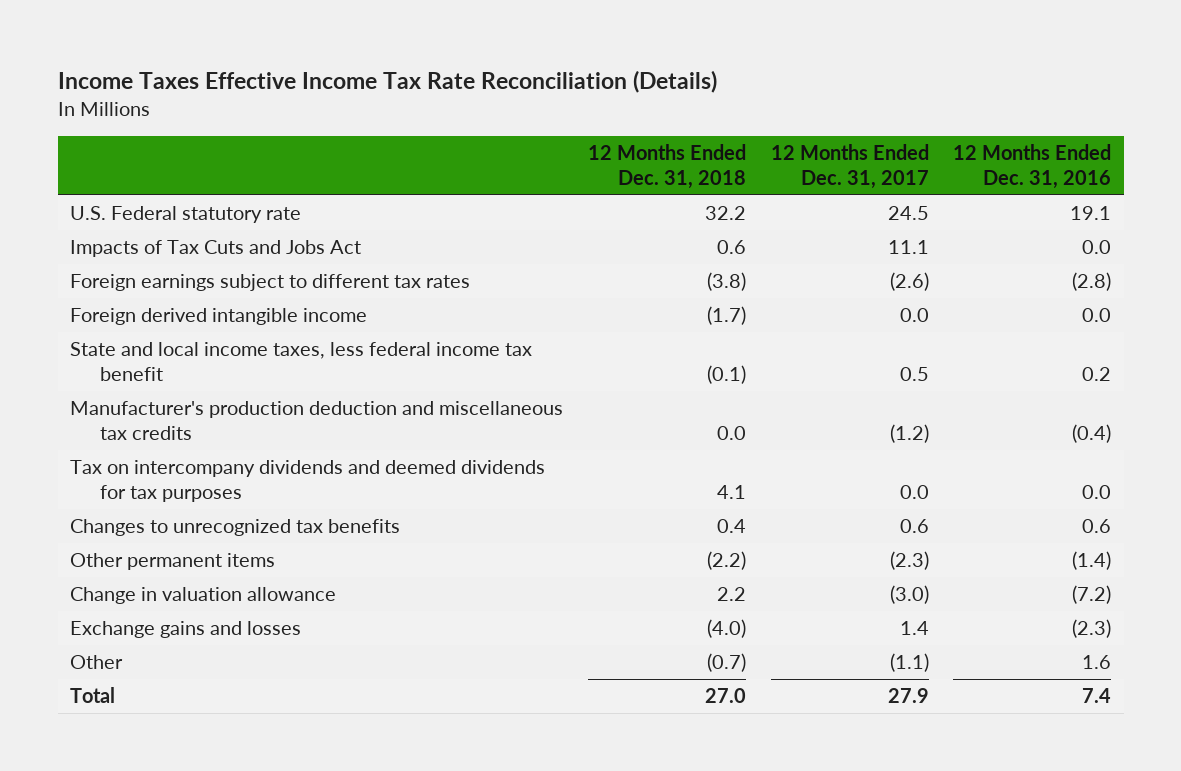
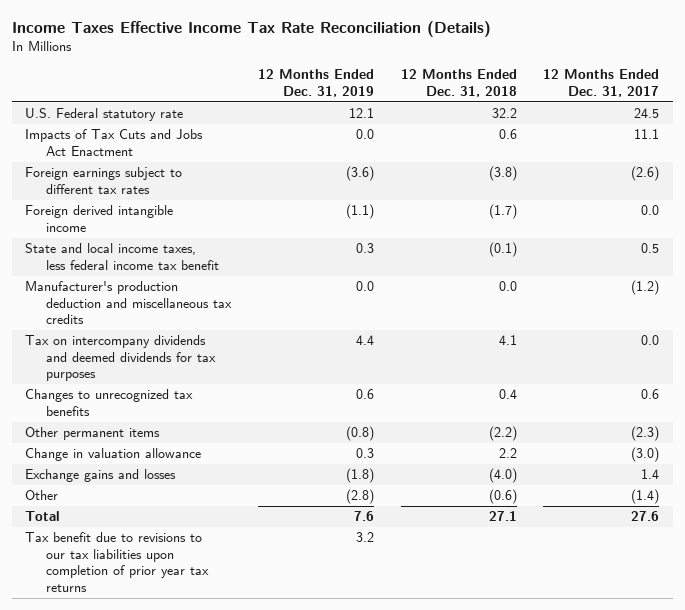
- | 12 Months Ended Dec. 31, 2018 | 12 Months Ended Dec. 31, 2017 | 12 Months Ended Dec. 31, 2016
+ | 12 Months Ended Dec. 31, 2019 | 12 Months Ended Dec. 31, 2018 | 12 Months Ended Dec. 31, 2017
- Impacts of Tax Cuts and Jobs Act | 0.6 | 11.1 | 0.0
+ Impacts of Tax Cuts and Jobs Act Enactment | 0.0 | 0.6 | 11.1
- Other | (0.7) | (1.1) | 1.6
- Total | 27.0 | 27.9 | 7.4
+ Other | (2.8) | (0.6) | (1.4)
+ Total | 7.6 | 27.1 | 27.6
+ Tax benefit due to revisions to our tax liabilities upon completion of prior year tax returns | 3.2 | |

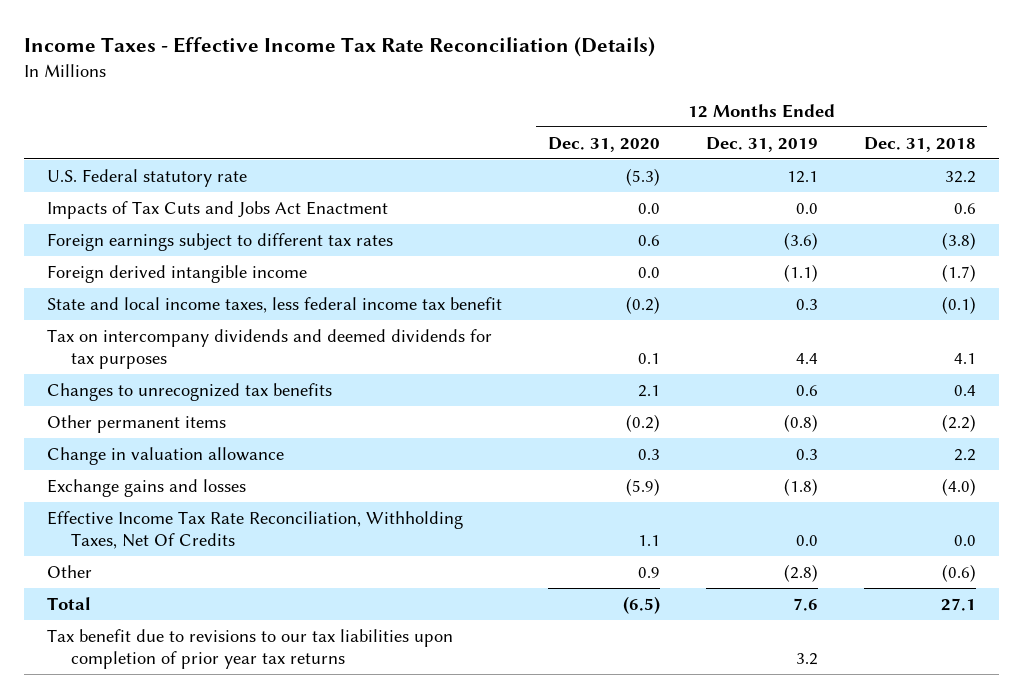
- Income Taxes Effective Income Tax Rate Reconciliation (Details)
+ Income Taxes - Effective Income Tax Rate Reconciliation (Details)
- | 12 Months Ended Dec. 31, 2019 | 12 Months Ended Dec. 31, 2018 | 12 Months Ended Dec. 31, 2017
+ | 12 Months Ended Dec. 31, 2020 | 12 Months Ended Dec. 31, 2019 | 12 Months Ended Dec. 31, 2018
- Manufacturer's production deduction and miscellaneous tax credits | 0.0 | 0.0 | (1.2)
+ Effective Income Tax Rate Reconciliation, Withholding Taxes, Net Of Credits | 1.1 | 0.0 | 0.0

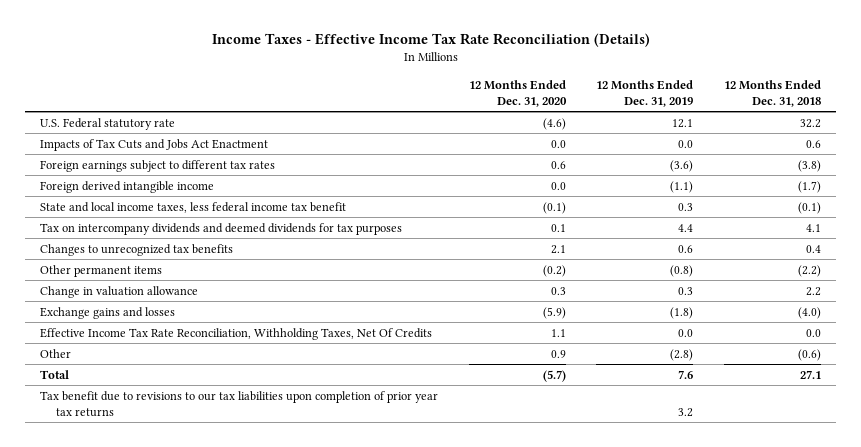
- U.S. Federal statutory rate | (5.3) | 12.1 | 32.2
+ U.S. Federal statutory rate | (4.6) | 12.1 | 32.2
- State and local income taxes, less federal income tax benefit | (0.2) | 0.3 | (0.1)
+ State and local income taxes, less federal income tax benefit | (0.1) | 0.3 | (0.1)
- Total | (6.5) | 7.6 | 27.1
+ Total | (5.7) | 7.6 | 27.1

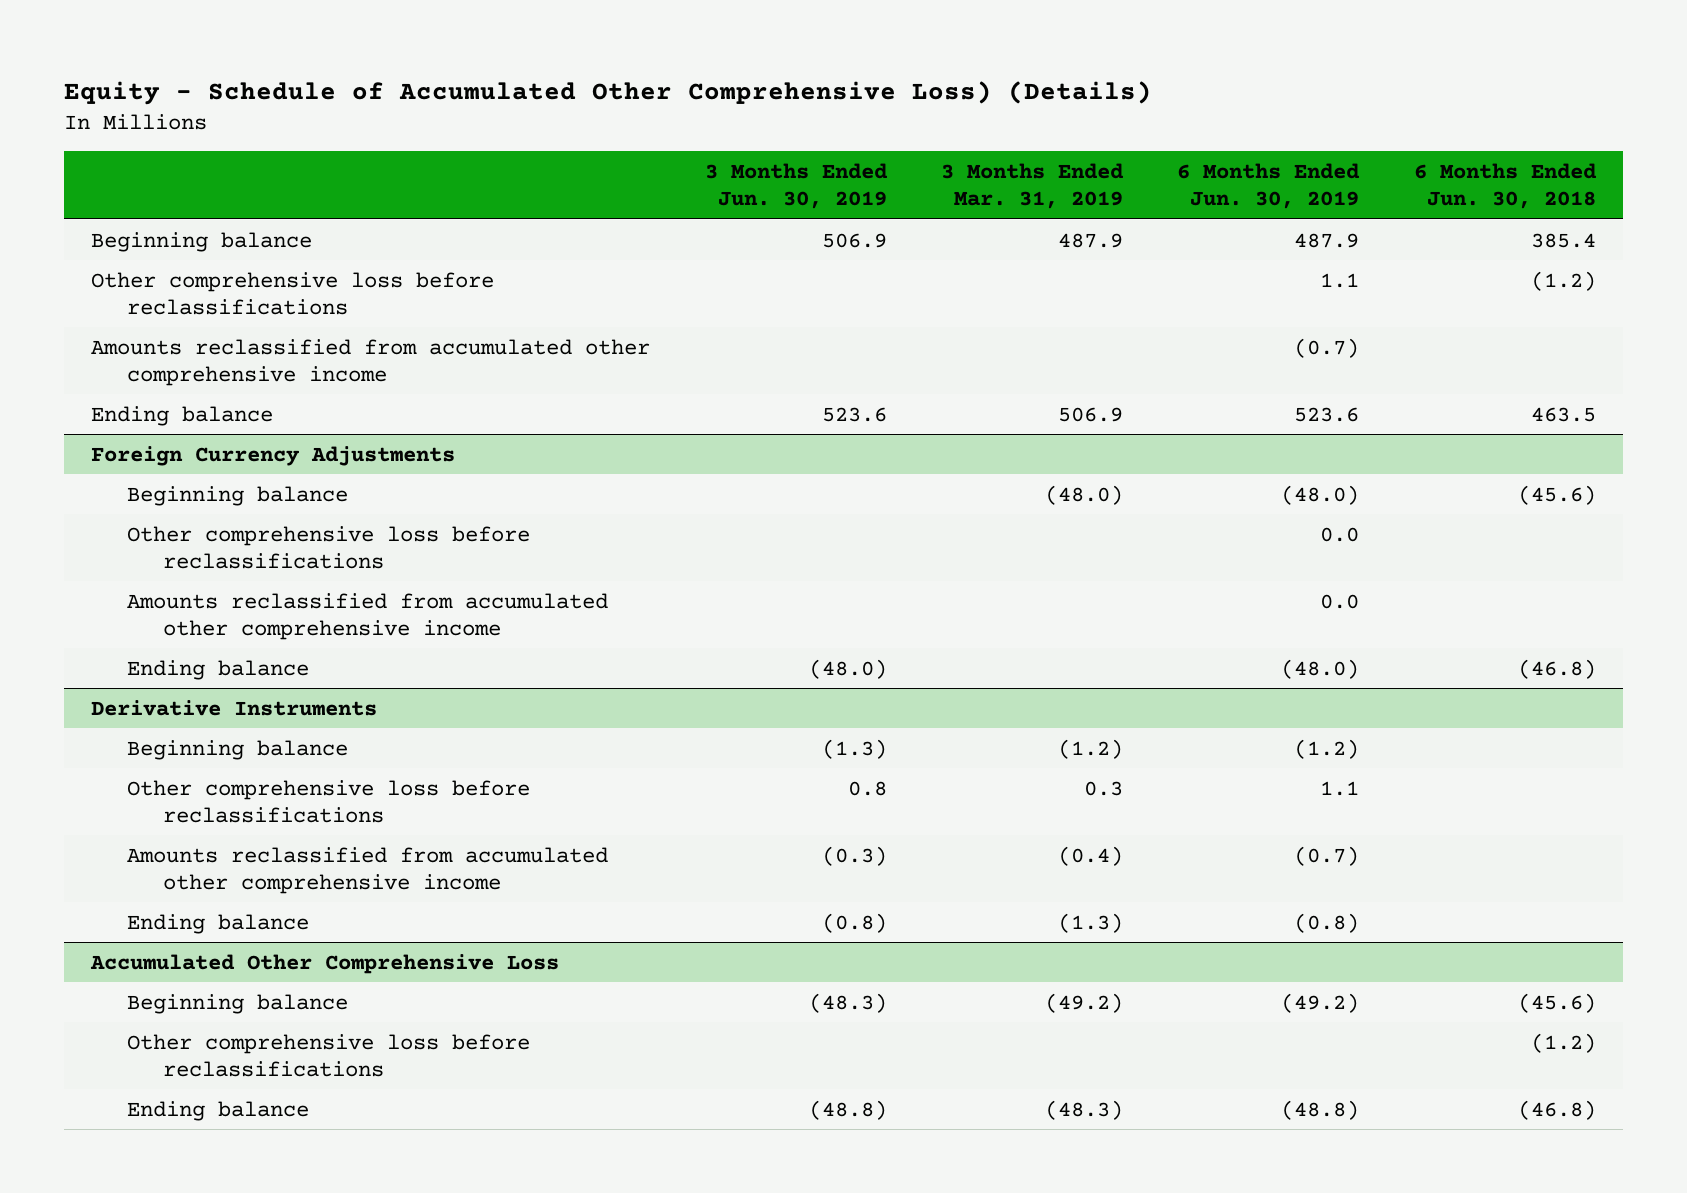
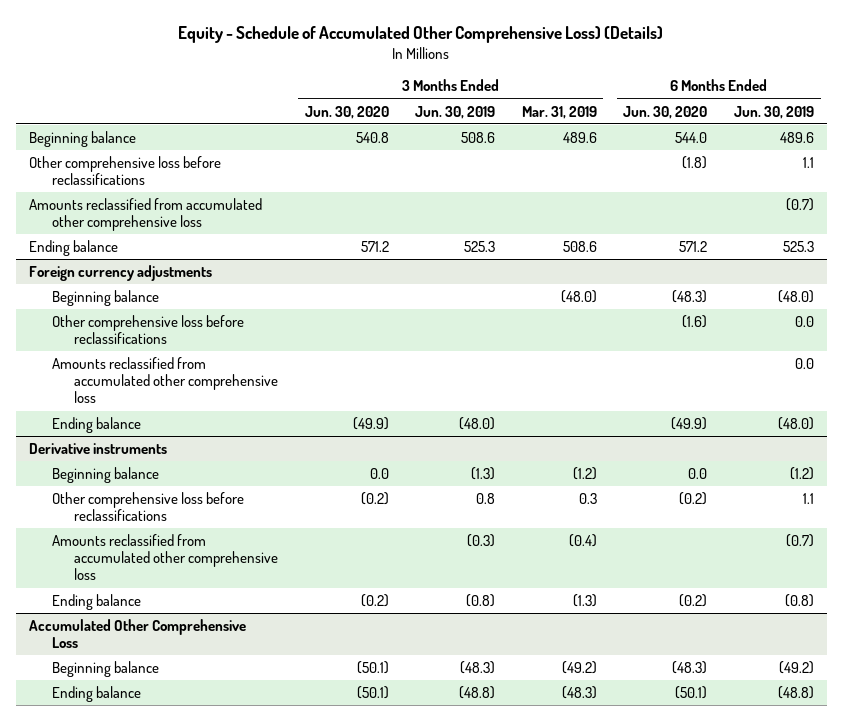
- | 3 Months Ended Jun. 30, 2019 | 3 Months Ended Mar. 31, 2019 | 6 Months Ended Jun. 30, 2019 | 6 Months Ended Jun. 30, 2018
+ | 3 Months Ended Jun. 30, 2020 | 3 Months Ended Jun. 30, 2019 | 3 Months Ended Mar. 31, 2019 | 6 Months Ended Jun. 30, 2020 | 6 Months Ended Jun. 30, 2019
- Beginning balance | 506.9 | 487.9 | 487.9 | 385.4
+ Beginning balance | 540.8 | 508.6 | 489.6 | 544.0 | 489.6
- Amounts reclassified from accumulated other comprehensive income | | | (0.7) |
- Ending balance | 523.6 | 506.9 | 523.6 | 463.5
- Foreign Currency Adjustments
+ Amounts reclassified from accumulated other comprehensive loss | | | | | (0.7)
+ Ending balance | 571.2 | 525.3 | 508.6 | 571.2 | 525.3
+ Foreign currency adjustments
- Amounts reclassified from accumulated other comprehensive income | | | 0.0 |
+ Amounts reclassified from accumulated other comprehensive loss | | | | | 0.0
- Derivative Instruments
+ Derivative instruments
- Amounts reclassified from accumulated other comprehensive income | (0.3) | (0.4) | (0.7) |
+ Amounts reclassified from accumulated other comprehensive loss | | (0.3) | (0.4) | | (0.7)
@ Accumulated Other Comprehensive Loss
- Other comprehensive loss before reclassifications | | | | (1.2)

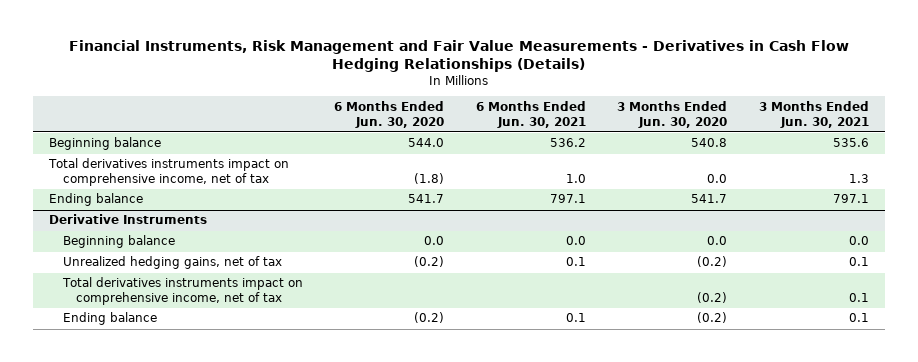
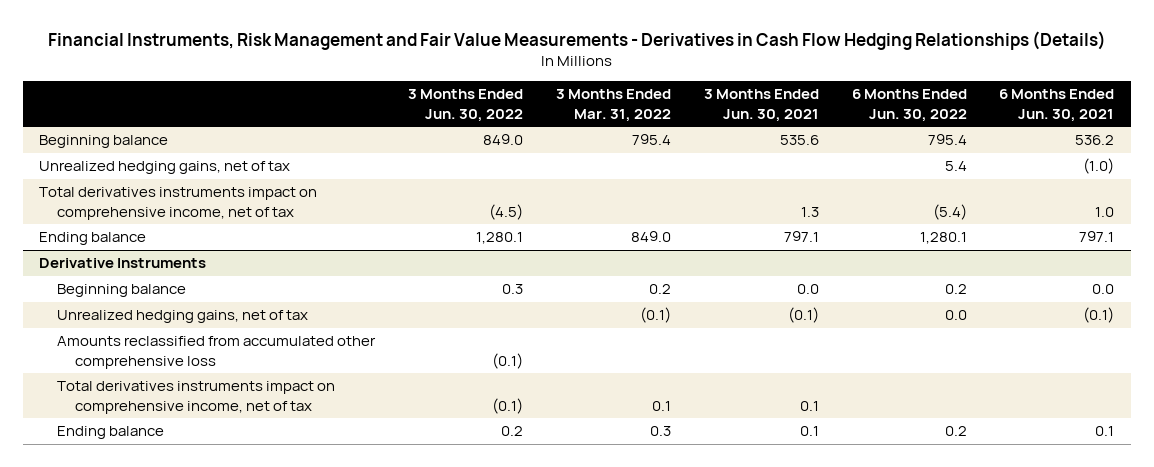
- | 6 Months Ended Jun. 30, 2020 | 6 Months Ended Jun. 30, 2021 | 3 Months Ended Jun. 30, 2020 | 3 Months Ended Jun. 30, 2021
+ | 3 Months Ended Jun. 30, 2022 | 3 Months Ended Mar. 31, 2022 | 3 Months Ended Jun. 30, 2021 | 6 Months Ended Jun. 30, 2022 | 6 Months Ended Jun. 30, 2021
+ Unrealized hedging gains, net of tax | | | | 5.4 | (1.0)
@ Derivative Instruments
- Unrealized hedging gains, net of tax | (0.2) | 0.1 | (0.2) | 0.1
+ Unrealized hedging gains, net of tax | | (0.1) | (0.1) | 0.0 | (0.1)
+ Amounts reclassified from accumulated other comprehensive loss | (0.1) | | | |

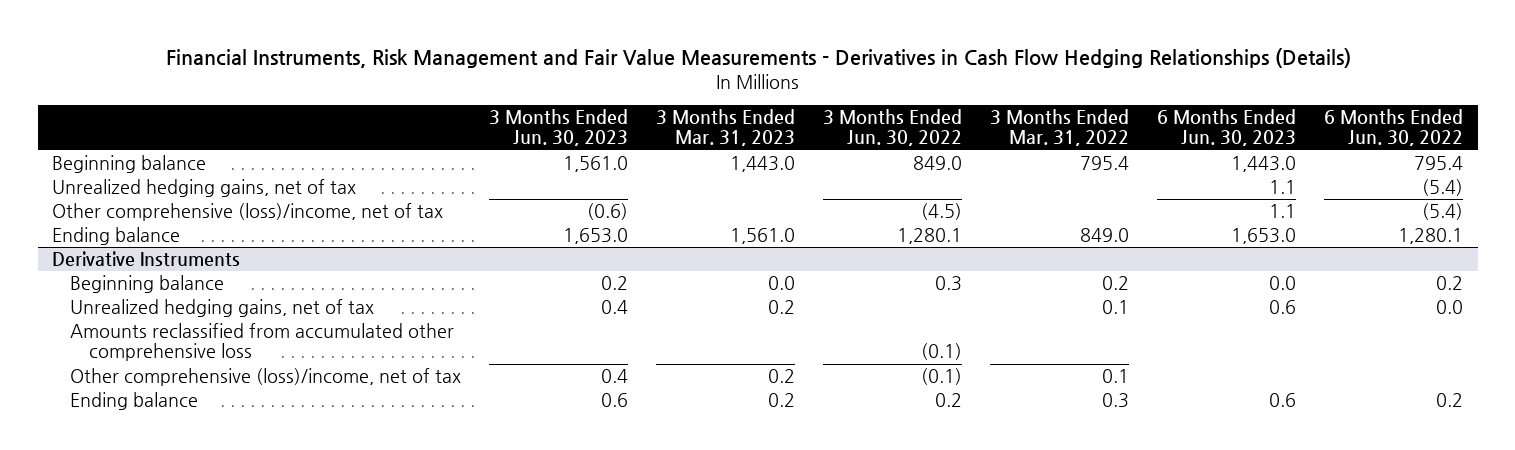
- | 3 Months Ended Jun. 30, 2022 | 3 Months Ended Mar. 31, 2022 | 3 Months Ended Jun. 30, 2021 | 6 Months Ended Jun. 30, 2022 | 6 Months Ended Jun. 30, 2021
+ | 3 Months Ended Jun. 30, 2023 | 3 Months Ended Mar. 31, 2023 | 3 Months Ended Jun. 30, 2022 | 3 Months Ended Mar. 31, 2022 | 6 Months Ended Jun. 30, 2023 | 6 Months Ended Jun. 30, 2022
- Unrealized hedging gains, net of tax | | | | 5.4 | (1.0)
- Total derivatives instruments impact on comprehensive income, net of tax | (4.5) | | 1.3 | (5.4) | 1.0
+ Unrealized hedging gains, net of tax | | | | | 1.1 | (5.4)
+ Other comprehensive (loss)/income, net of tax | (0.6) | | (4.5) | | 1.1 | (5.4)
@ Derivative Instruments
- Unrealized hedging gains, net of tax | | (0.1) | (0.1) | 0.0 | (0.1)
+ Unrealized hedging gains, net of tax | 0.4 | 0.2 | | 0.1 | 0.6 | 0.0
- Total derivatives instruments impact on comprehensive income, net of tax | (0.1) | 0.1 | 0.1 | |
+ Other comprehensive (loss)/income, net of tax | 0.4 | 0.2 | (0.1) | 0.1 | |

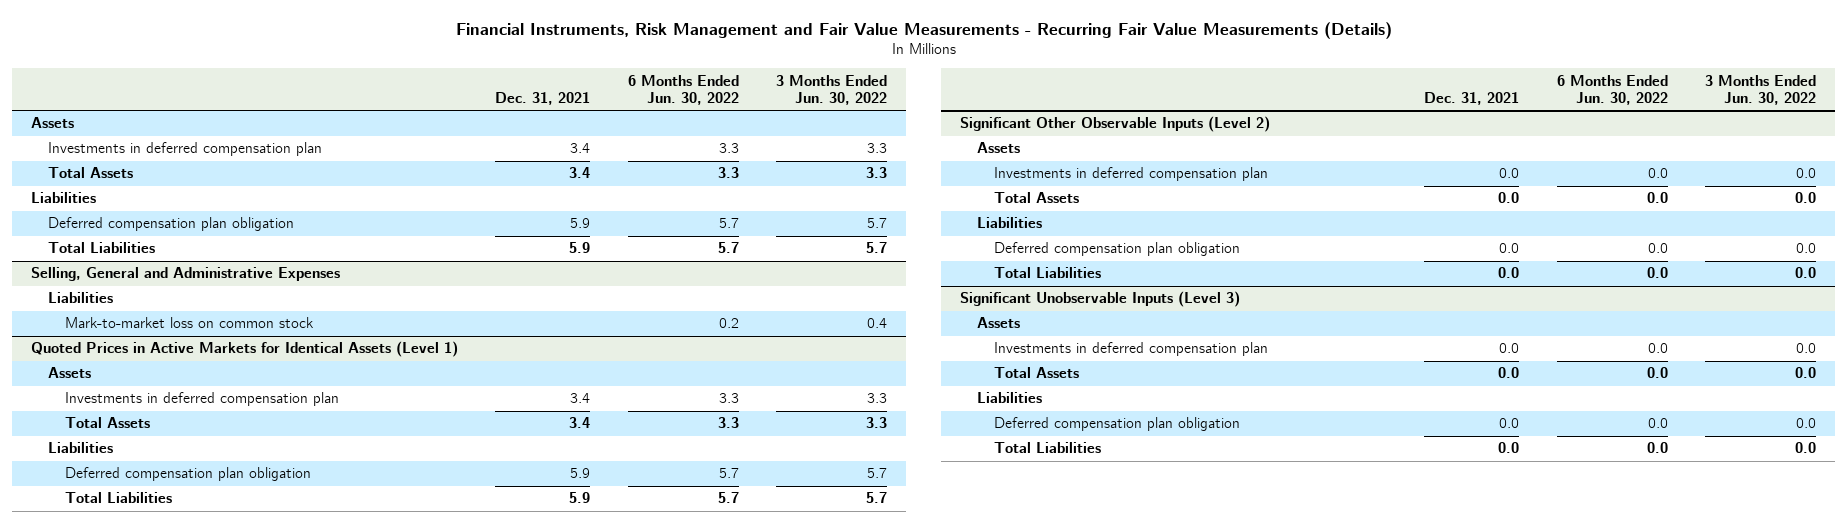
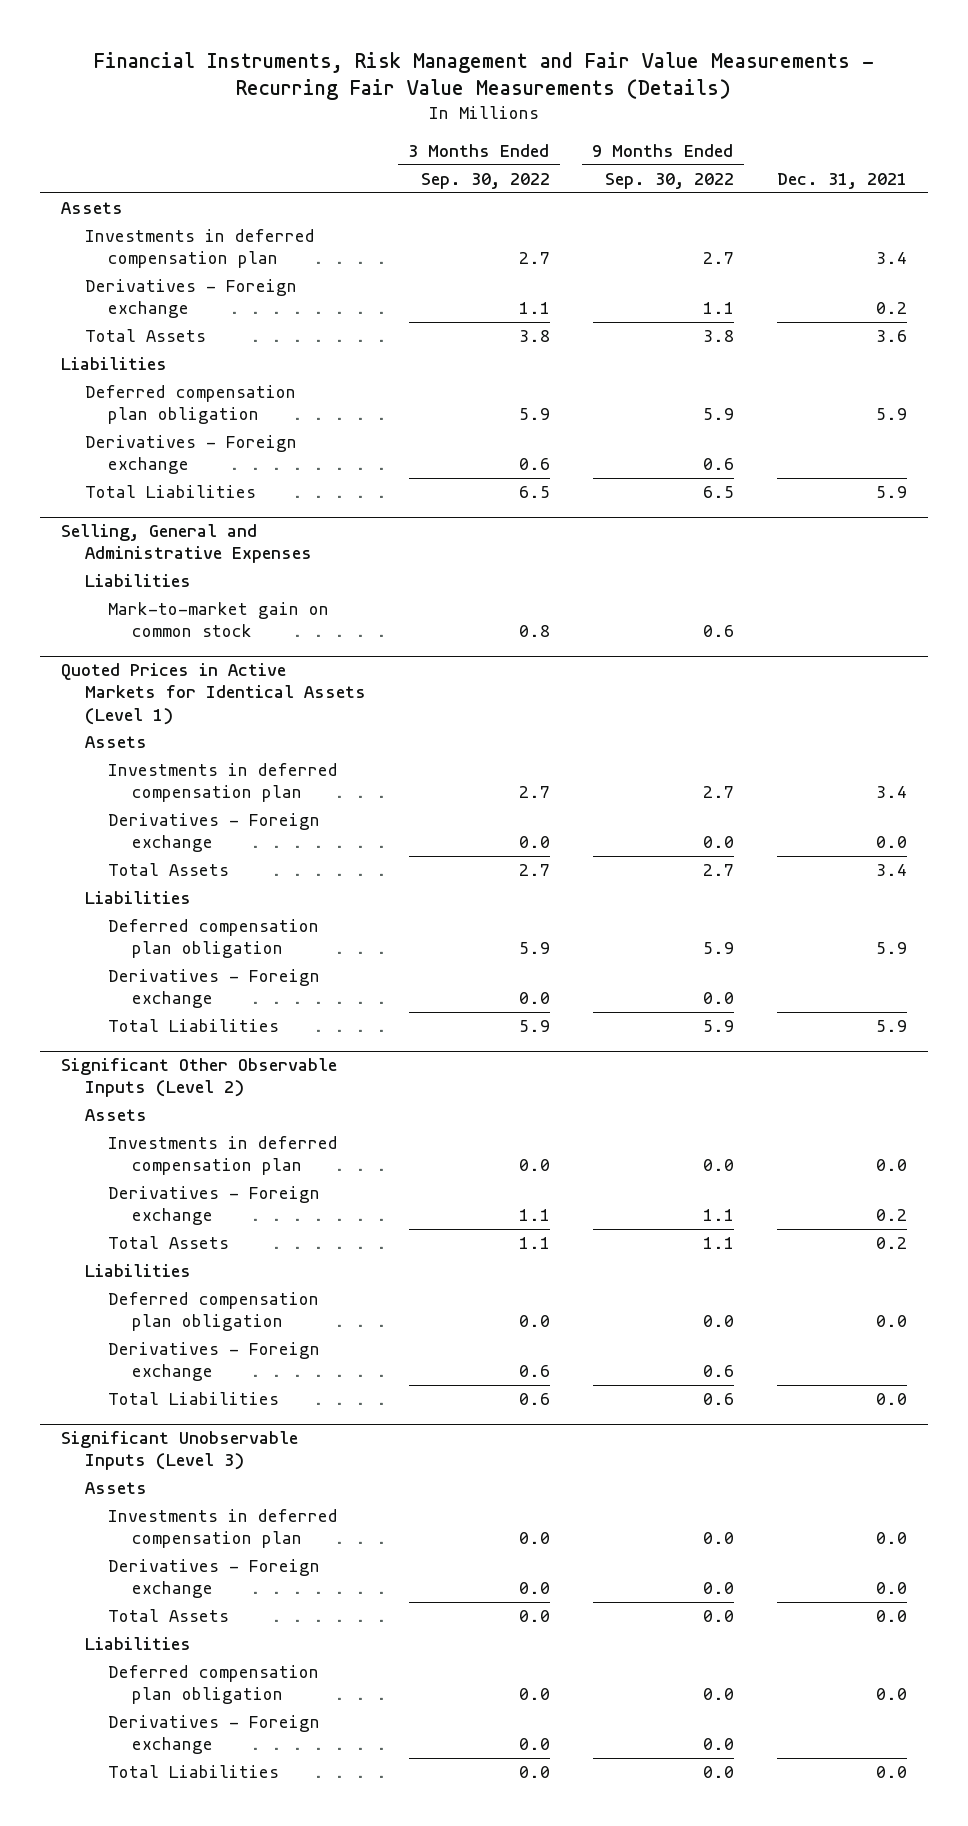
- | Dec. 31, 2021 | 6 Months Ended Jun. 30, 2022 | 3 Months Ended Jun. 30, 2022
+ | 3 Months Ended Sep. 30, 2022 | 9 Months Ended Sep. 30, 2022 | Dec. 31, 2021
- Total Assets | 3.4 | 3.3 | 3.3
+ Derivatives - Foreign exchange | 1.1 | 1.1 | 0.2
+ Total Assets | 3.8 | 3.8 | 3.6
+ Derivatives - Foreign exchange | 0.6 | 0.6 |
@ Selling, General and Administrative Expenses
- Mark-to-market loss on common stock | | 0.2 | 0.4
+ Mark-to-market gain on common stock | 0.8 | 0.6 |
@ Quoted Prices in Active Markets for Identical Assets (Level 1)
+ Derivatives - Foreign exchange | 0.0 | 0.0 | 0.0
+ Derivatives - Foreign exchange | 0.0 | 0.0 |
@ Significant Other Observable Inputs (Level 2)
- Total Assets | 0.0 | 0.0 | 0.0
+ Derivatives - Foreign exchange | 1.1 | 1.1 | 0.2
+ Total Assets | 1.1 | 1.1 | 0.2
+ Derivatives - Foreign exchange | 0.6 | 0.6 |
@ Significant Unobservable Inputs (Level 3)
+ Derivatives - Foreign exchange | 0.0 | 0.0 | 0.0
+ Derivatives - Foreign exchange | 0.0 | 0.0 |

